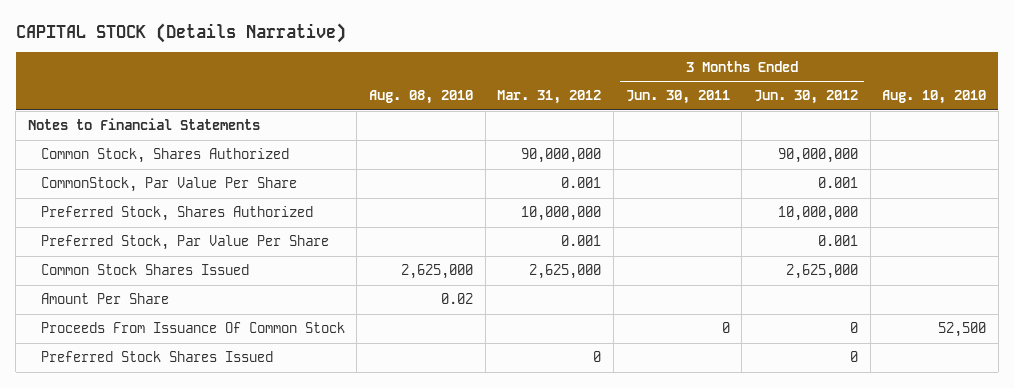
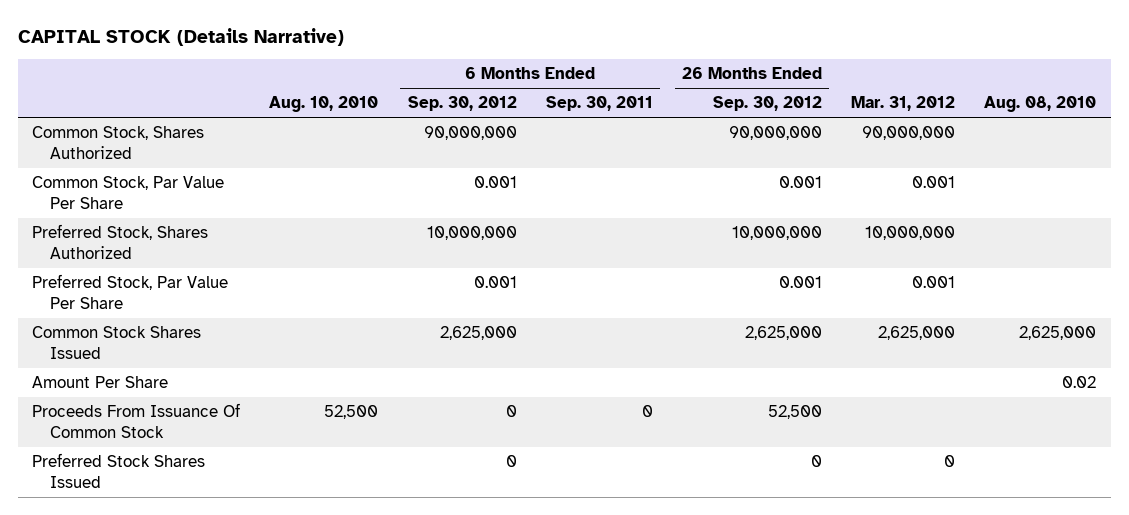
- | Aug. 08, 2010 | Mar. 31, 2012 | 3 Months Ended Jun. 30, 2011 | 3 Months Ended Jun. 30, 2012 | Aug. 10, 2010
+ | Aug. 10, 2010 | 6 Months Ended Sep. 30, 2012 | 6 Months Ended Sep. 30, 2011 | 26 Months Ended Sep. 30, 2012 | Mar. 31, 2012 | Aug. 08, 2010
- Notes to Financial Statements
- CommonStock, Par Value Per Share | | 0.001 | | 0.001 |
+ Common Stock, Par Value Per Share | | 0.001 | | 0.001 | 0.001 |

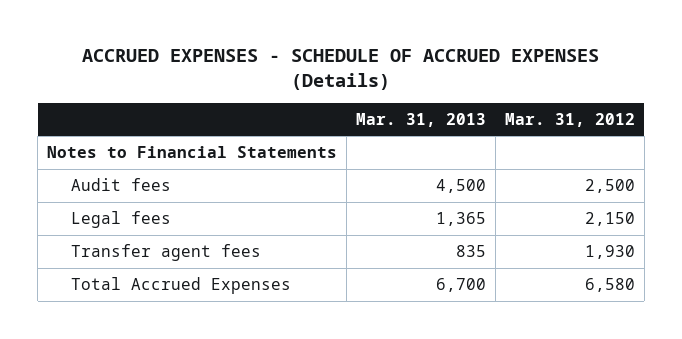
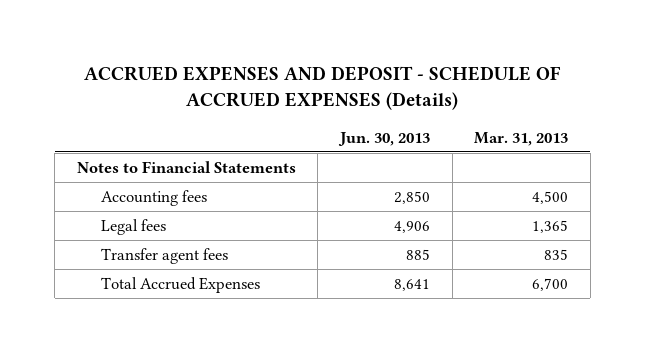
- ACCRUED EXPENSES - SCHEDULE OF ACCRUED EXPENSES (Details)
+ ACCRUED EXPENSES AND DEPOSIT - SCHEDULE OF ACCRUED EXPENSES (Details)
- | Mar. 31, 2013 | Mar. 31, 2012
+ | Jun. 30, 2013 | Mar. 31, 2013
- Audit fees | 4,500 | 2,500
+ Accounting fees | 2,850 | 4,500

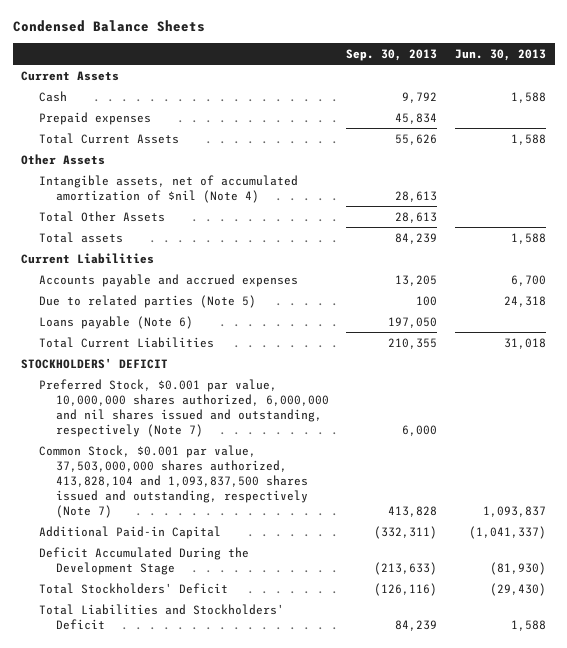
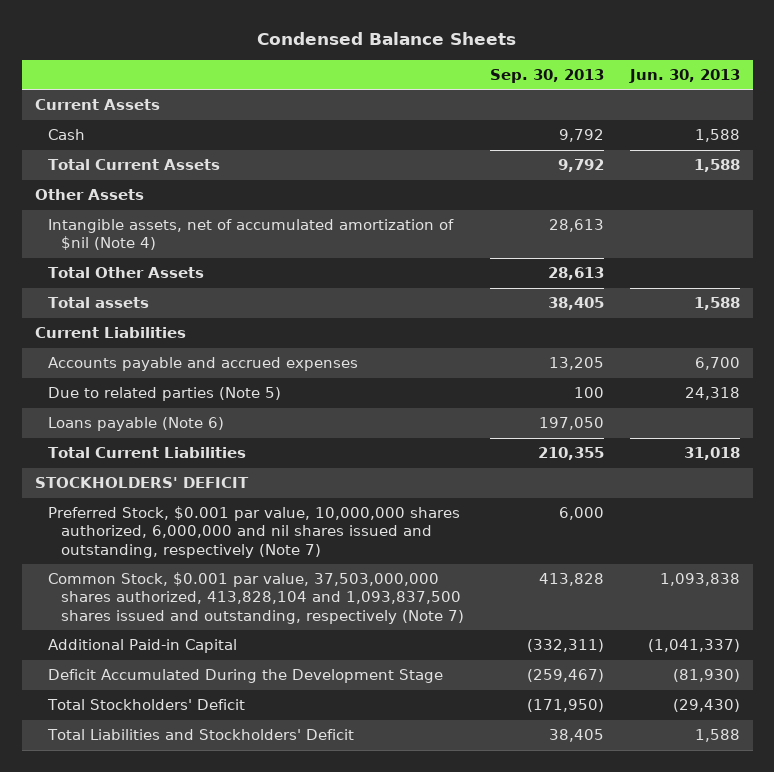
- Prepaid expenses | 45,834 |
- Total Current Assets | 55,626 | 1,588
+ Total Current Assets | 9,792 | 1,588
- Total assets | 84,239 | 1,588
+ Total assets | 38,405 | 1,588
- Common Stock, $0.001 par value, 37,503,000,000 shares authorized, 413,828,104 and 1,093,837,500 shares issued and outstanding, respectively (Note 7) | 413,828 | 1,093,837
+ Common Stock, $0.001 par value, 37,503,000,000 shares authorized, 413,828,104 and 1,093,837,500 shares issued and outstanding, respectively (Note 7) | 413,828 | 1,093,838
- Deficit Accumulated During the Development Stage | (213,633) | (81,930)
- Total Stockholders' Deficit | (126,116) | (29,430)
- Total Liabilities and Stockholders' Deficit | 84,239 | 1,588
+ Deficit Accumulated During the Development Stage | (259,467) | (81,930)
+ Total Stockholders' Deficit | (171,950) | (29,430)
+ Total Liabilities and Stockholders' Deficit | 38,405 | 1,588

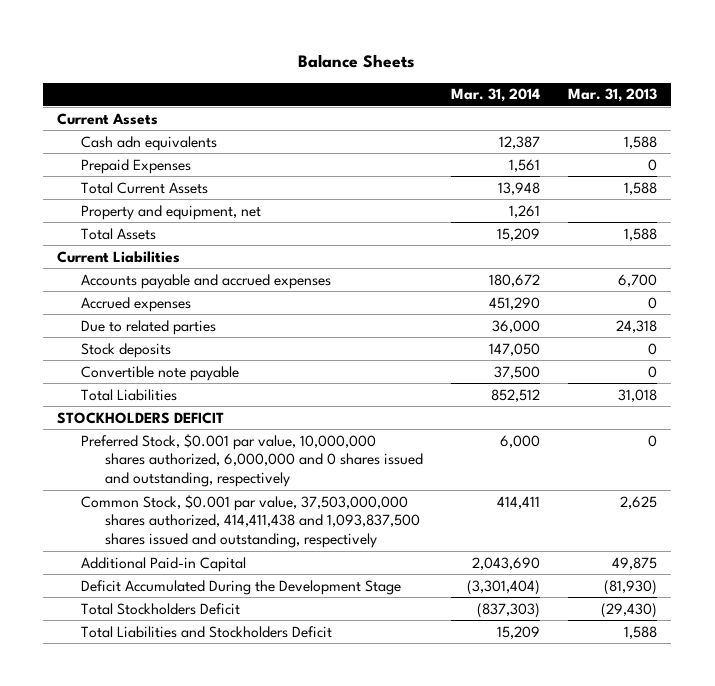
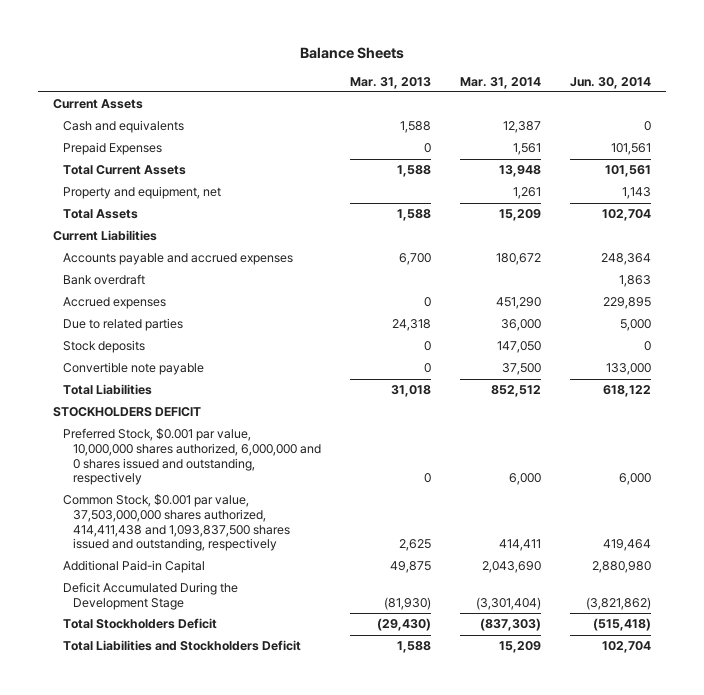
- | Mar. 31, 2014 | Mar. 31, 2013
+ | Mar. 31, 2013 | Mar. 31, 2014 | Jun. 30, 2014
- Cash adn equivalents | 12,387 | 1,588
+ Cash and equivalents | 1,588 | 12,387 | 0
+ Bank overdraft | | | 1,863

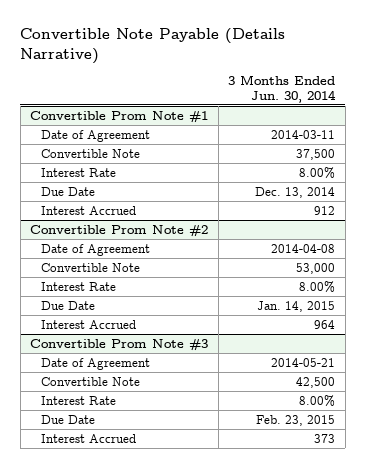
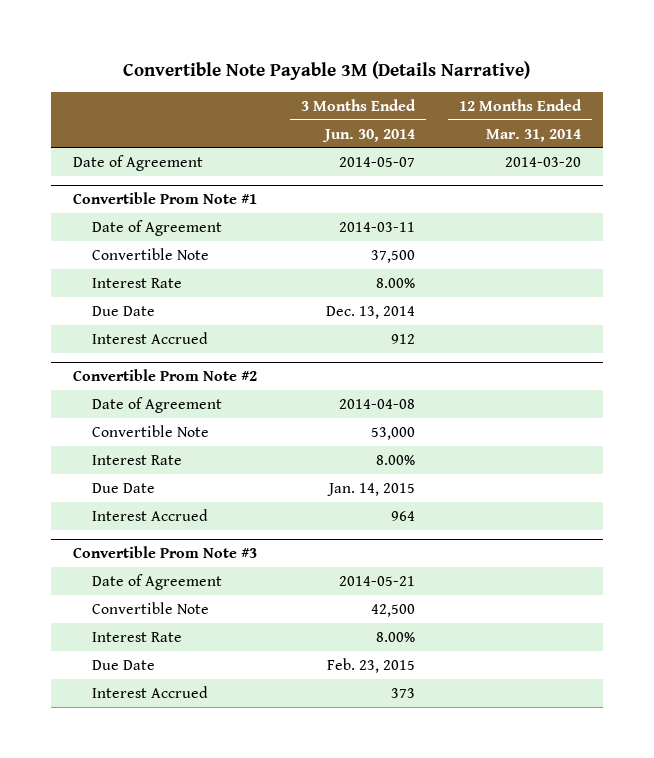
- Convertible Note Payable (Details Narrative)
+ Convertible Note Payable 3M (Details Narrative)
- | 3 Months Ended Jun. 30, 2014
+ | 3 Months Ended Jun. 30, 2014 | 12 Months Ended Mar. 31, 2014
+ Date of Agreement | 2014-05-07 | 2014-03-20

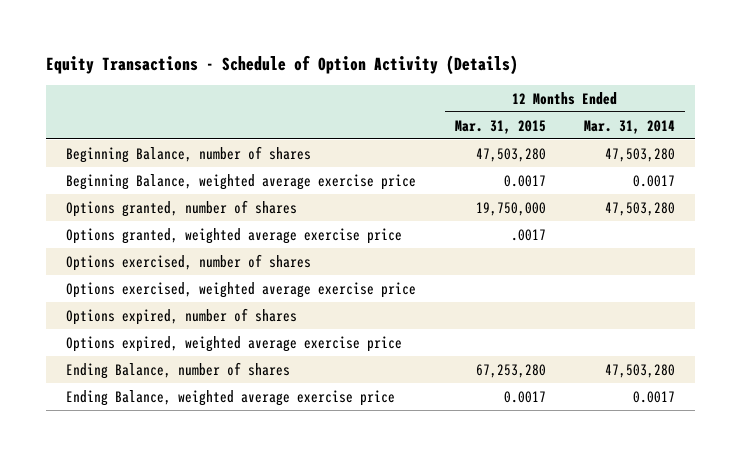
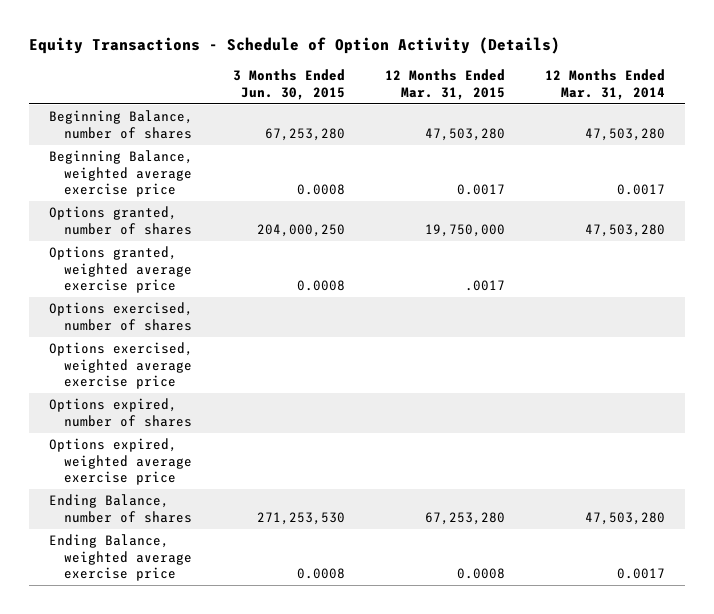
- | 12 Months Ended Mar. 31, 2015 | 12 Months Ended Mar. 31, 2014
+ | 3 Months Ended Jun. 30, 2015 | 12 Months Ended Mar. 31, 2015 | 12 Months Ended Mar. 31, 2014
- Ending Balance, weighted average exercise price | 0.0017 | 0.0017
+ Ending Balance, weighted average exercise price | 0.0008 | 0.0008 | 0.0017

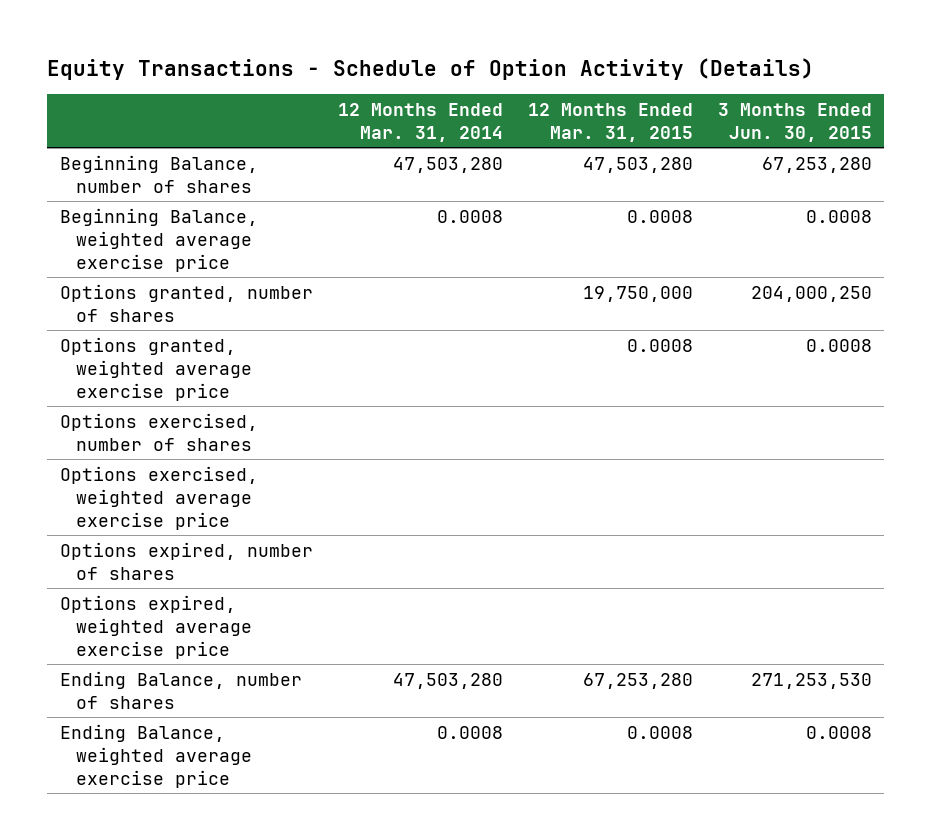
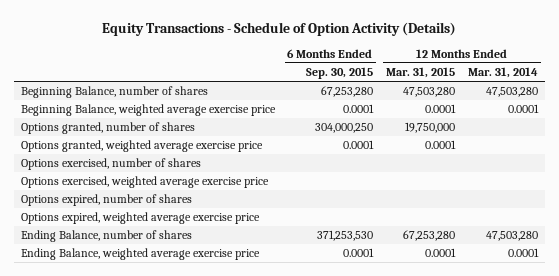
- | 12 Months Ended Mar. 31, 2014 | 12 Months Ended Mar. 31, 2015 | 3 Months Ended Jun. 30, 2015
+ | 6 Months Ended Sep. 30, 2015 | 12 Months Ended Mar. 31, 2015 | 12 Months Ended Mar. 31, 2014
- Beginning Balance, weighted average exercise price | 0.0008 | 0.0008 | 0.0008
+ Beginning Balance, weighted average exercise price | 0.0001 | 0.0001 | 0.0001
- Options granted, weighted average exercise price | | 0.0008 | 0.0008
+ Options granted, weighted average exercise price | 0.0001 | 0.0001 |
- Ending Balance, weighted average exercise price | 0.0008 | 0.0008 | 0.0008
+ Ending Balance, weighted average exercise price | 0.0001 | 0.0001 | 0.0001

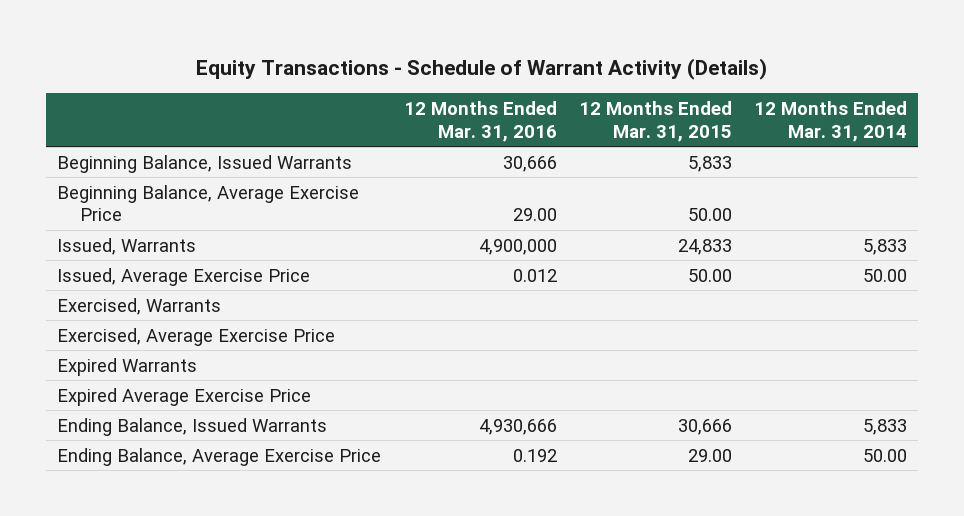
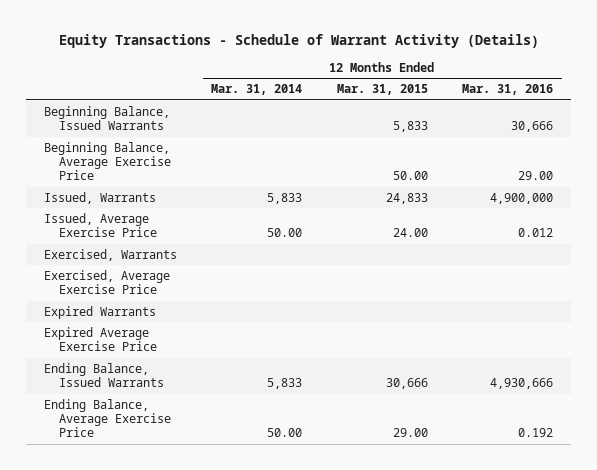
- | 12 Months Ended Mar. 31, 2016 | 12 Months Ended Mar. 31, 2015 | 12 Months Ended Mar. 31, 2014
+ | 12 Months Ended Mar. 31, 2014 | 12 Months Ended Mar. 31, 2015 | 12 Months Ended Mar. 31, 2016
- Issued, Average Exercise Price | 0.012 | 50.00 | 50.00
+ Issued, Average Exercise Price | 50.00 | 24.00 | 0.012

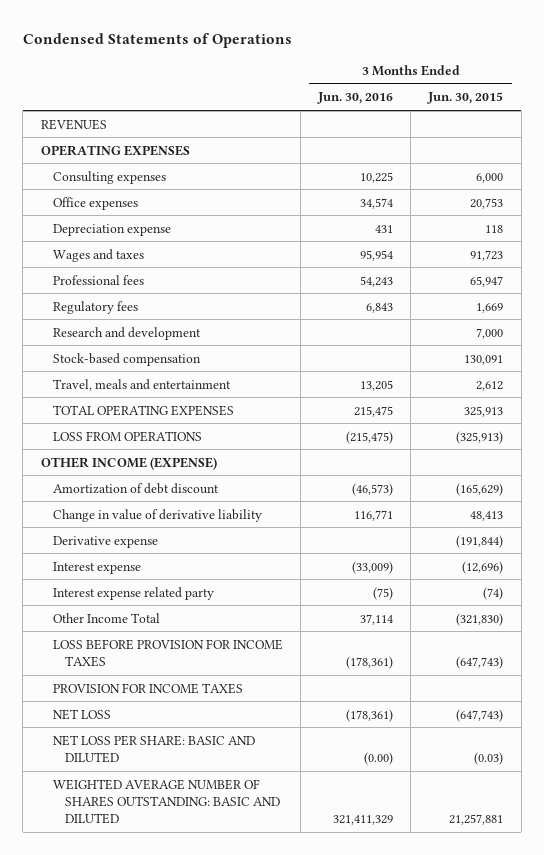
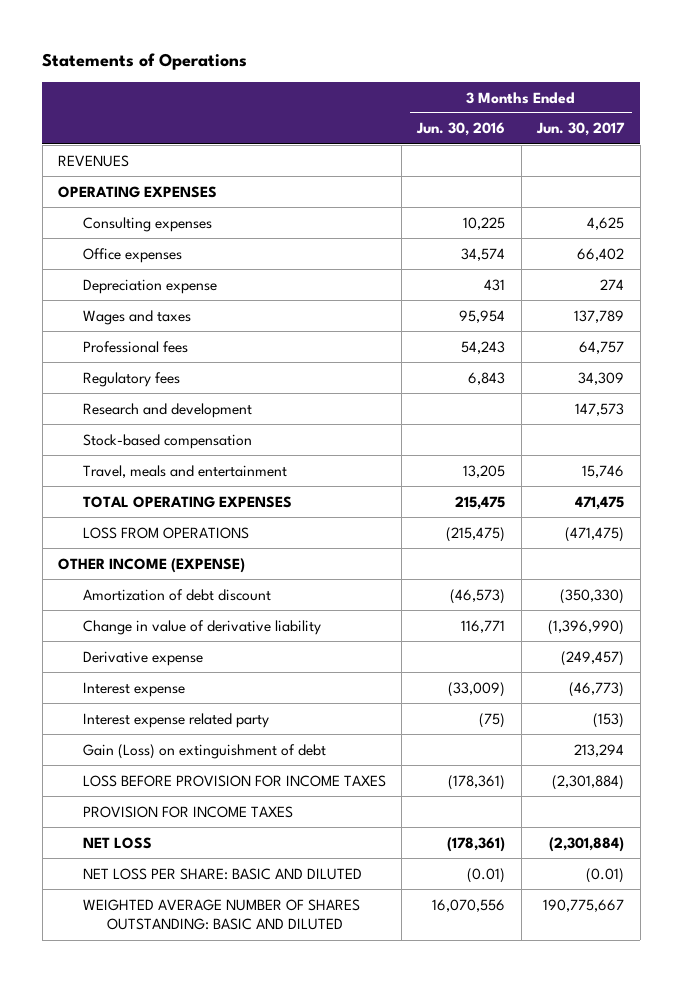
- Condensed Statements of Operations
+ Statements of Operations
- | 3 Months Ended Jun. 30, 2016 | 3 Months Ended Jun. 30, 2015
+ | 3 Months Ended Jun. 30, 2016 | 3 Months Ended Jun. 30, 2017
- Other Income Total | 37,114 | (321,830)
+ Gain (Loss) on extinguishment of debt | | 213,294
- NET LOSS PER SHARE: BASIC AND DILUTED | (0.00) | (0.03)
- WEIGHTED AVERAGE NUMBER OF SHARES OUTSTANDING: BASIC AND DILUTED | 321,411,329 | 21,257,881
+ NET LOSS PER SHARE: BASIC AND DILUTED | (0.01) | (0.01)
+ WEIGHTED AVERAGE NUMBER OF SHARES OUTSTANDING: BASIC AND DILUTED | 16,070,556 | 190,775,667

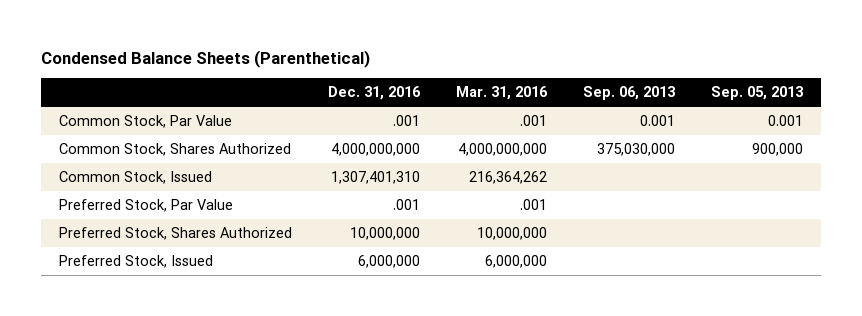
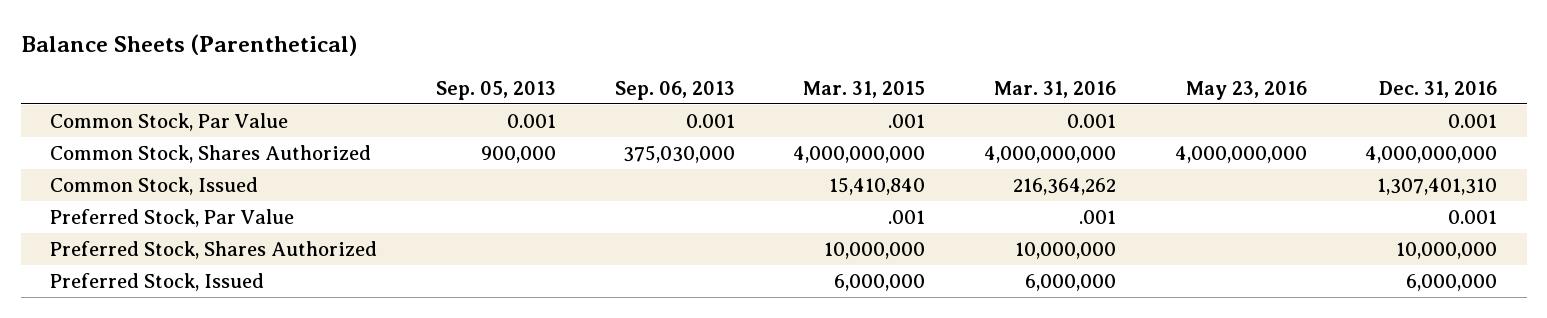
- Condensed Balance Sheets (Parenthetical)
+ Balance Sheets (Parenthetical)
- | Dec. 31, 2016 | Mar. 31, 2016 | Sep. 06, 2013 | Sep. 05, 2013
+ | Sep. 05, 2013 | Sep. 06, 2013 | Mar. 31, 2015 | Mar. 31, 2016 | May 23, 2016 | Dec. 31, 2016
- Common Stock, Par Value | .001 | .001 | 0.001 | 0.001
+ Common Stock, Par Value | 0.001 | 0.001 | .001 | 0.001 | | 0.001
- Preferred Stock, Par Value | .001 | .001 | |
+ Preferred Stock, Par Value | | | .001 | .001 | | 0.001

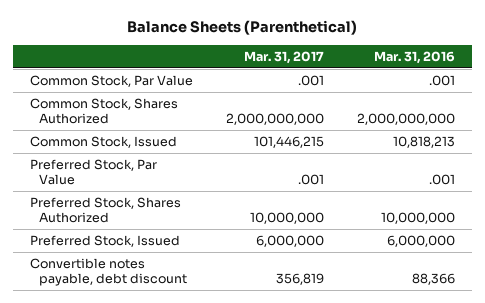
- | Sep. 05, 2013 | Sep. 06, 2013 | Mar. 31, 2015 | Mar. 31, 2016 | May 23, 2016 | Dec. 31, 2016
+ | Mar. 31, 2017 | Mar. 31, 2016
- Common Stock, Par Value | 0.001 | 0.001 | .001 | 0.001 | | 0.001
- Common Stock, Shares Authorized | 900,000 | 375,030,000 | 4,000,000,000 | 4,000,000,000 | 4,000,000,000 | 4,000,000,000
- Common Stock, Issued | | | 15,410,840 | 216,364,262 | | 1,307,401,310
+ Common Stock, Par Value | .001 | .001
+ Common Stock, Shares Authorized | 2,000,000,000 | 2,000,000,000
+ Common Stock, Issued | 101,446,215 | 10,818,213
+ Convertible notes payable, debt discount | 356,819 | 88,366

